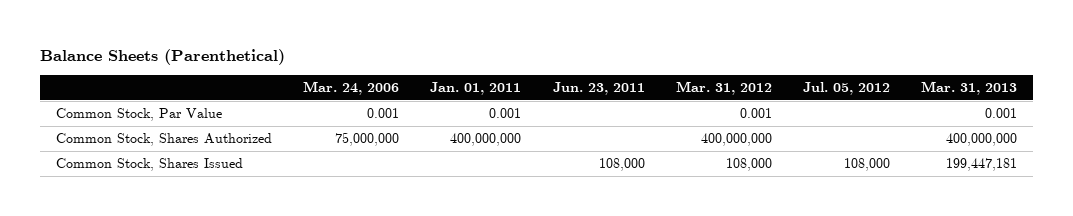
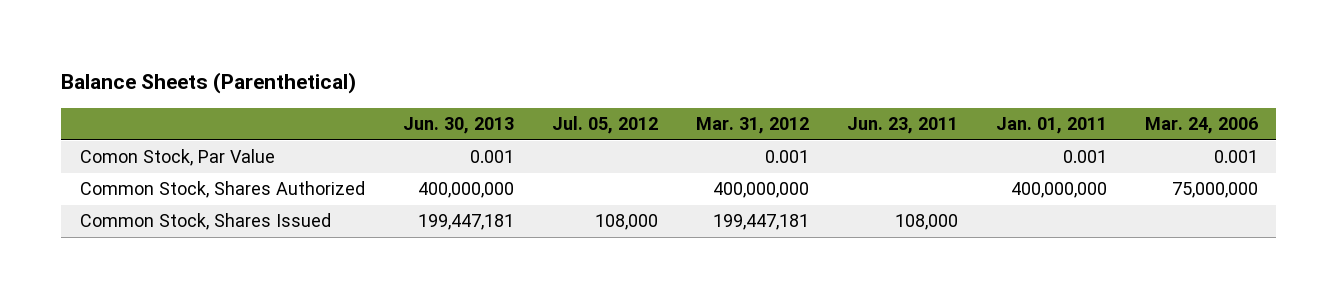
- | Mar. 24, 2006 | Jan. 01, 2011 | Jun. 23, 2011 | Mar. 31, 2012 | Jul. 05, 2012 | Mar. 31, 2013
+ | Jun. 30, 2013 | Jul. 05, 2012 | Mar. 31, 2012 | Jun. 23, 2011 | Jan. 01, 2011 | Mar. 24, 2006
- Common Stock, Par Value | 0.001 | 0.001 | | 0.001 | | 0.001
+ Comon Stock, Par Value | 0.001 | | 0.001 | | 0.001 | 0.001
- Common Stock, Shares Issued | | | 108,000 | 108,000 | 108,000 | 199,447,181
+ Common Stock, Shares Issued | 199,447,181 | 108,000 | 199,447,181 | 108,000 | |

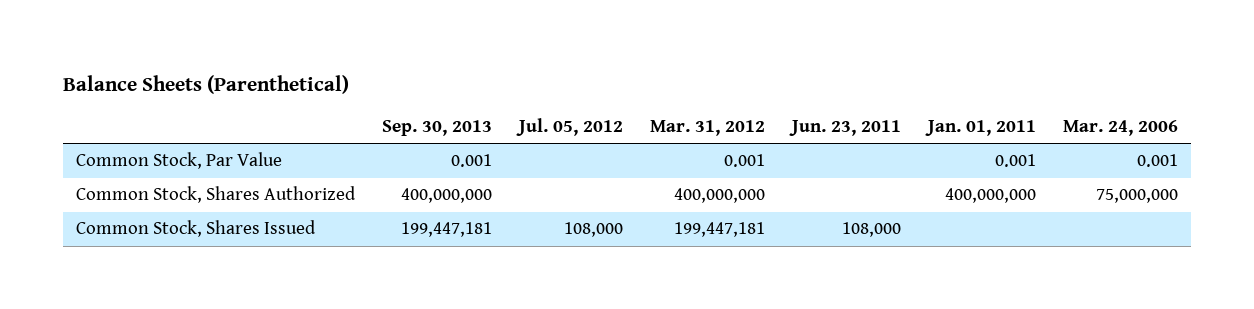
- | Jun. 30, 2013 | Jul. 05, 2012 | Mar. 31, 2012 | Jun. 23, 2011 | Jan. 01, 2011 | Mar. 24, 2006
+ | Sep. 30, 2013 | Jul. 05, 2012 | Mar. 31, 2012 | Jun. 23, 2011 | Jan. 01, 2011 | Mar. 24, 2006
- Comon Stock, Par Value | 0.001 | | 0.001 | | 0.001 | 0.001
+ Common Stock, Par Value | 0.001 | | 0.001 | | 0.001 | 0.001

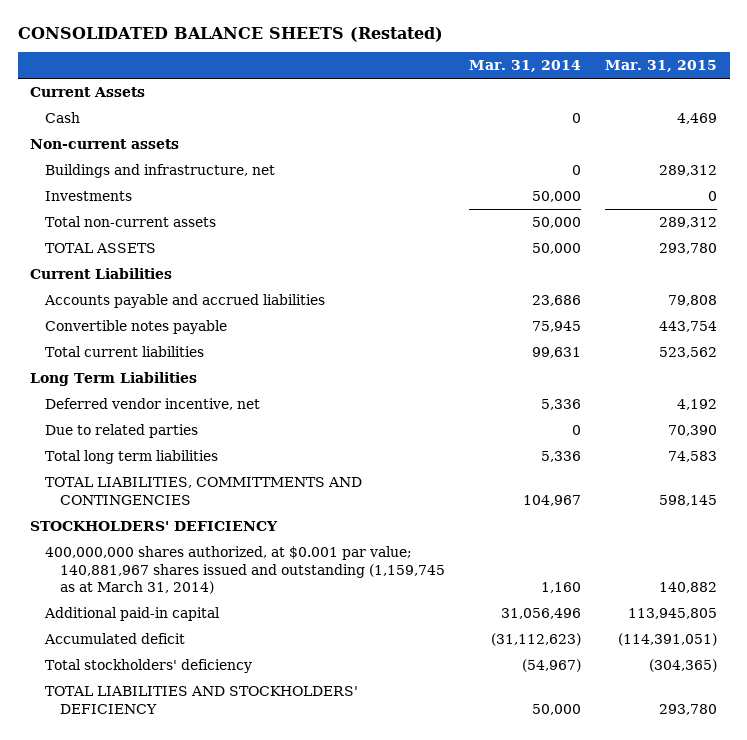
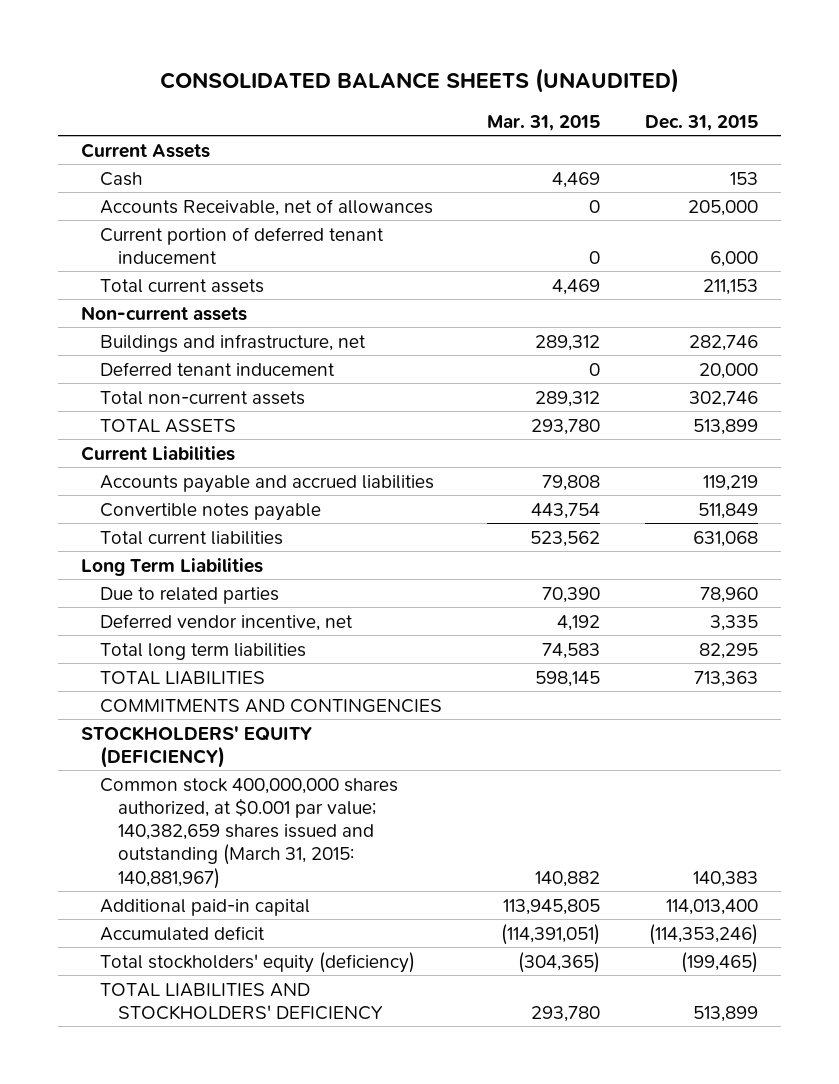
- CONSOLIDATED BALANCE SHEETS (Restated)
+ CONSOLIDATED BALANCE SHEETS (UNAUDITED)
- | Mar. 31, 2014 | Mar. 31, 2015
+ | Mar. 31, 2015 | Dec. 31, 2015
+ Accounts Receivable, net of allowances | 0 | 205,000
+ Current portion of deferred tenant inducement | 0 | 6,000
+ Total current assets | 4,469 | 211,153
- Investments | 50,000 | 0
+ Deferred tenant inducement | 0 | 20,000
moved down: Deferred vendor incentive, net | 4,192 | 3,335
- TOTAL LIABILITIES, COMMITTMENTS AND CONTINGENCIES | 104,967 | 598,145
- STOCKHOLDERS' DEFICIENCY
- 400,000,000 shares authorized, at $0.001 par value; 140,881,967 shares issued and outstanding (1,159,745 as at March 31, 2014) | 1,160 | 140,882
+ TOTAL LIABILITIES | 598,145 | 713,363
+ COMMITMENTS AND CONTINGENCIES
+ STOCKHOLDERS' EQUITY (DEFICIENCY)
+ Common stock 400,000,000 shares authorized, at $0.001 par value; 140,382,659 shares issued and outstanding (March 31, 2015: 140,881,967) | 140,882 | 140,383
- Total stockholders' deficiency | (54,967) | (304,365)
+ Total stockholders' equity (deficiency) | (304,365) | (199,465)

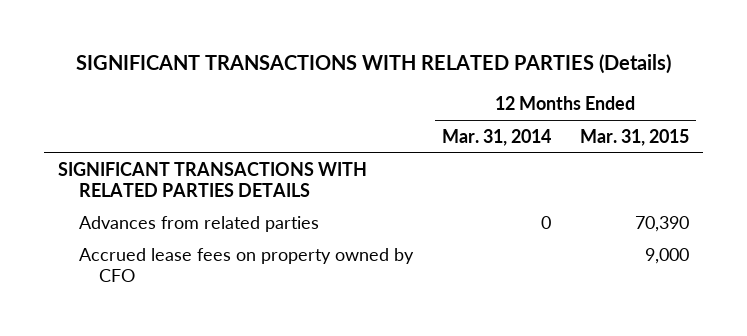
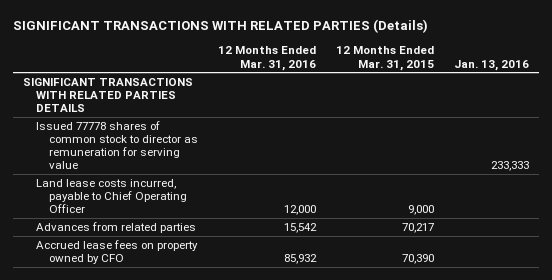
- | 12 Months Ended Mar. 31, 2014 | 12 Months Ended Mar. 31, 2015
+ | 12 Months Ended Mar. 31, 2016 | 12 Months Ended Mar. 31, 2015 | Jan. 13, 2016
- Advances from related parties | 0 | 70,390
- Accrued lease fees on property owned by CFO | | 9,000
+ Issued 77778 shares of common stock to director as remuneration for serving value | | | 233,333
+ Land lease costs incurred, payable to Chief Operating Officer | 12,000 | 9,000 |
+ Advances from related parties | 15,542 | 70,217 |
+ Accrued lease fees on property owned by CFO | 85,932 | 70,390 |

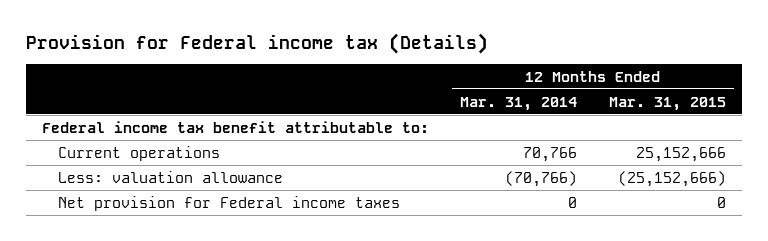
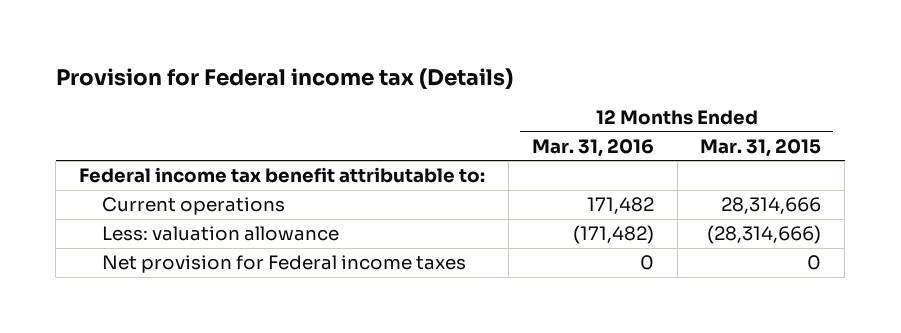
- | 12 Months Ended Mar. 31, 2014 | 12 Months Ended Mar. 31, 2015
+ | 12 Months Ended Mar. 31, 2016 | 12 Months Ended Mar. 31, 2015
- Current operations | 70,766 | 25,152,666
- Less: valuation allowance | (70,766) | (25,152,666)
+ Current operations | 171,482 | 28,314,666
+ Less: valuation allowance | (171,482) | (28,314,666)

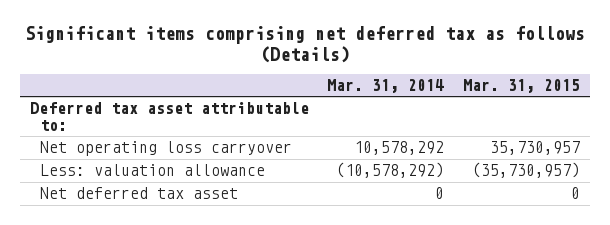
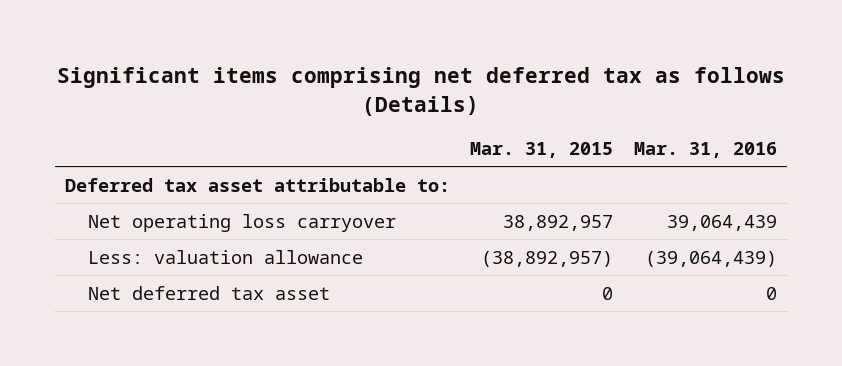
- | Mar. 31, 2014 | Mar. 31, 2015
+ | Mar. 31, 2015 | Mar. 31, 2016
- Net operating loss carryover | 10,578,292 | 35,730,957
- Less: valuation allowance | (10,578,292) | (35,730,957)
+ Net operating loss carryover | 38,892,957 | 39,064,439
+ Less: valuation allowance | (38,892,957) | (39,064,439)

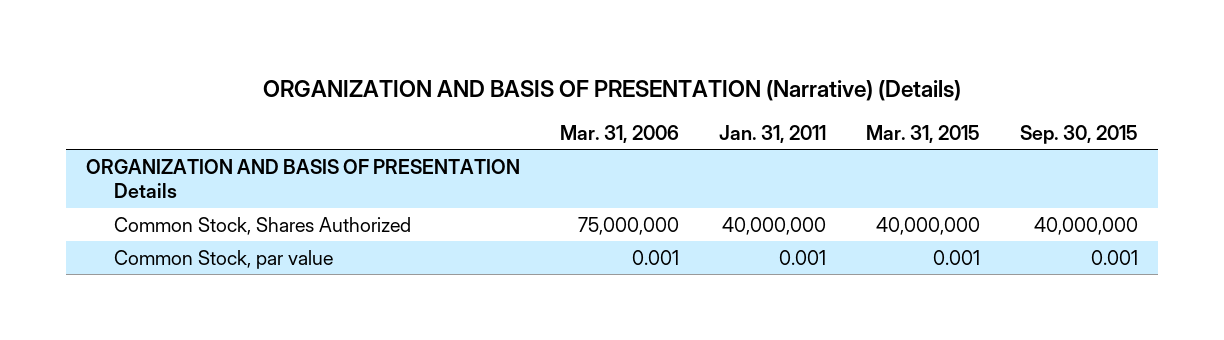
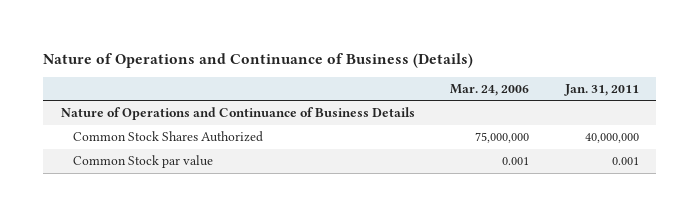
- ORGANIZATION AND BASIS OF PRESENTATION (Narrative) (Details)
+ Nature of Operations and Continuance of Business (Details)
- | Mar. 31, 2006 | Jan. 31, 2011 | Mar. 31, 2015 | Sep. 30, 2015
+ | Mar. 24, 2006 | Jan. 31, 2011
- ORGANIZATION AND BASIS OF PRESENTATION Details
- Common Stock, Shares Authorized | 75,000,000 | 40,000,000 | 40,000,000 | 40,000,000
- Common Stock, par value | 0.001 | 0.001 | 0.001 | 0.001
+ Nature of Operations and Continuance of Business Details
+ Common Stock Shares Authorized | 75,000,000 | 40,000,000
+ Common Stock par value | 0.001 | 0.001

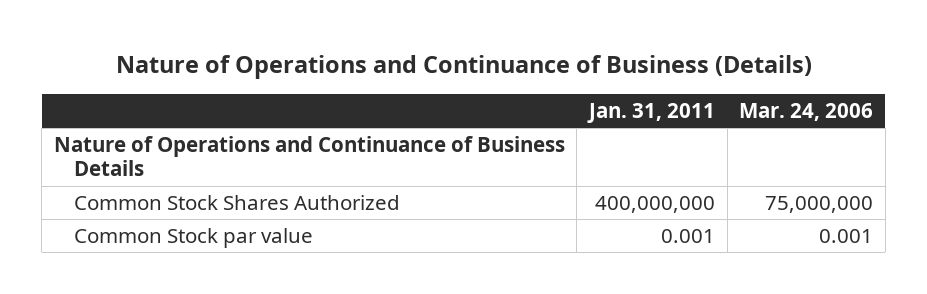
- | Mar. 24, 2006 | Jan. 31, 2011
+ | Jan. 31, 2011 | Mar. 24, 2006
- Common Stock Shares Authorized | 75,000,000 | 40,000,000
+ Common Stock Shares Authorized | 400,000,000 | 75,000,000

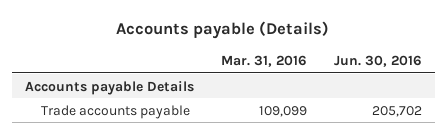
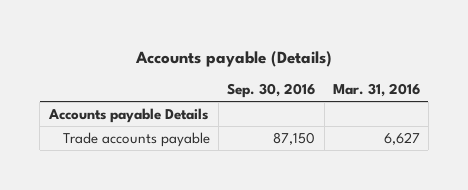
- | Mar. 31, 2016 | Jun. 30, 2016
+ | Sep. 30, 2016 | Mar. 31, 2016
- Trade accounts payable | 109,099 | 205,702
+ Trade accounts payable | 87,150 | 6,627

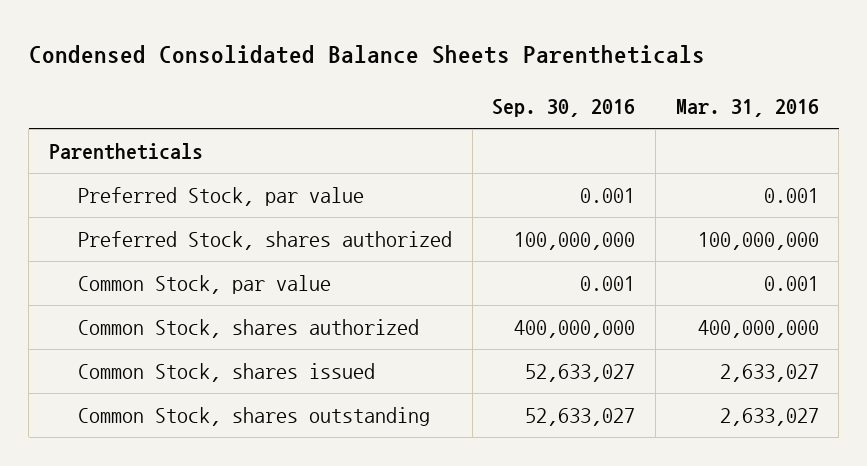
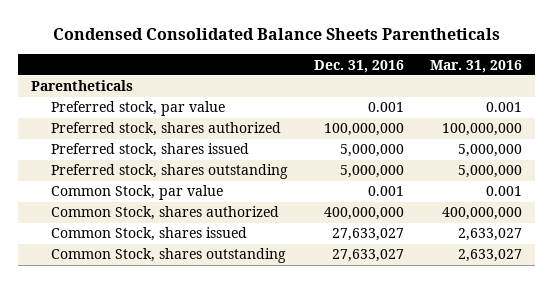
- | Sep. 30, 2016 | Mar. 31, 2016
+ | Dec. 31, 2016 | Mar. 31, 2016
- Preferred Stock, par value | 0.001 | 0.001
- Preferred Stock, shares authorized | 100,000,000 | 100,000,000
+ Preferred stock, par value | 0.001 | 0.001
+ Preferred stock, shares authorized | 100,000,000 | 100,000,000
+ Preferred stock, shares issued | 5,000,000 | 5,000,000
+ Preferred stock, shares outstanding | 5,000,000 | 5,000,000

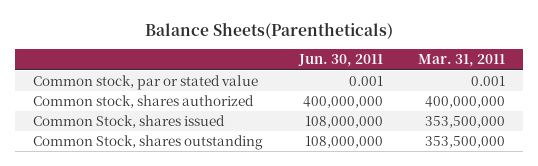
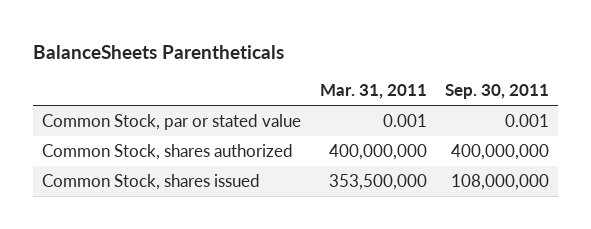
- Balance Sheets(Parentheticals)
+ BalanceSheets Parentheticals
- | Jun. 30, 2011 | Mar. 31, 2011
+ | Mar. 31, 2011 | Sep. 30, 2011
- Common stock, par or stated value | 0.001 | 0.001
- Common stock, shares authorized | 400,000,000 | 400,000,000
+ Common Stock, par or stated value | 0.001 | 0.001
+ Common Stock, shares authorized | 400,000,000 | 400,000,000
- Common Stock, shares outstanding | 108,000,000 | 353,500,000

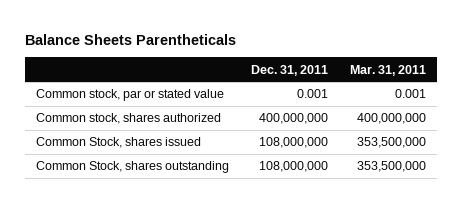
- BalanceSheets Parentheticals
+ Balance Sheets Parentheticals
- | Mar. 31, 2011 | Sep. 30, 2011
+ | Dec. 31, 2011 | Mar. 31, 2011
- Common Stock, par or stated value | 0.001 | 0.001
- Common Stock, shares authorized | 400,000,000 | 400,000,000
+ Common stock, par or stated value | 0.001 | 0.001
+ Common stock, shares authorized | 400,000,000 | 400,000,000
+ Common Stock, shares outstanding | 108,000,000 | 353,500,000

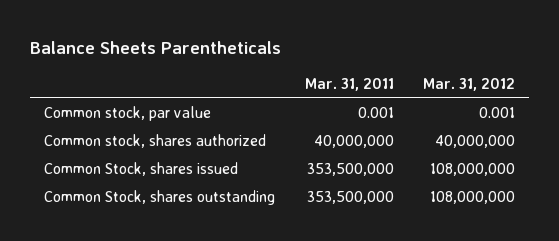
- | Dec. 31, 2011 | Mar. 31, 2011
+ | Mar. 31, 2011 | Mar. 31, 2012
- Common stock, par or stated value | 0.001 | 0.001
- Common stock, shares authorized | 400,000,000 | 400,000,000
+ Common stock, par value | 0.001 | 0.001
+ Common stock, shares authorized | 40,000,000 | 40,000,000

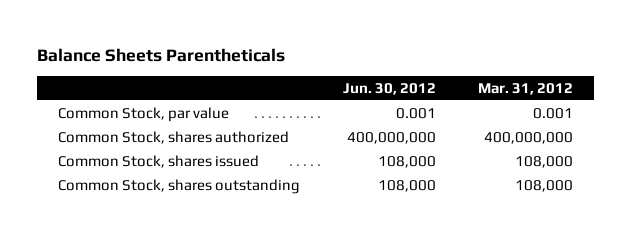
- | Mar. 31, 2011 | Mar. 31, 2012
+ | Jun. 30, 2012 | Mar. 31, 2012
- Common stock, par value | 0.001 | 0.001
- Common stock, shares authorized | 40,000,000 | 40,000,000
- Common Stock, shares issued | 353,500,000 | 108,000,000
- Common Stock, shares outstanding | 353,500,000 | 108,000,000
+ Common Stock, par value | 0.001 | 0.001
+ Common Stock, shares authorized | 400,000,000 | 400,000,000
+ Common Stock, shares issued | 108,000 | 108,000
+ Common Stock, shares outstanding | 108,000 | 108,000

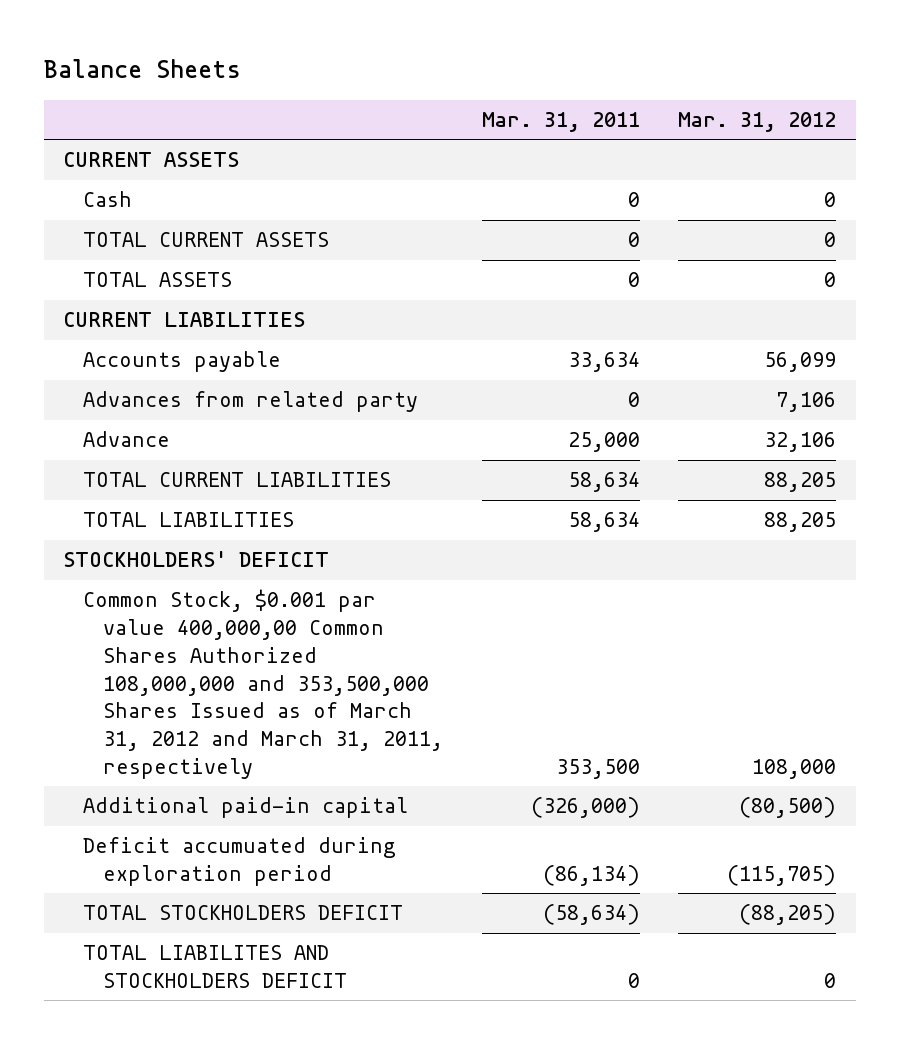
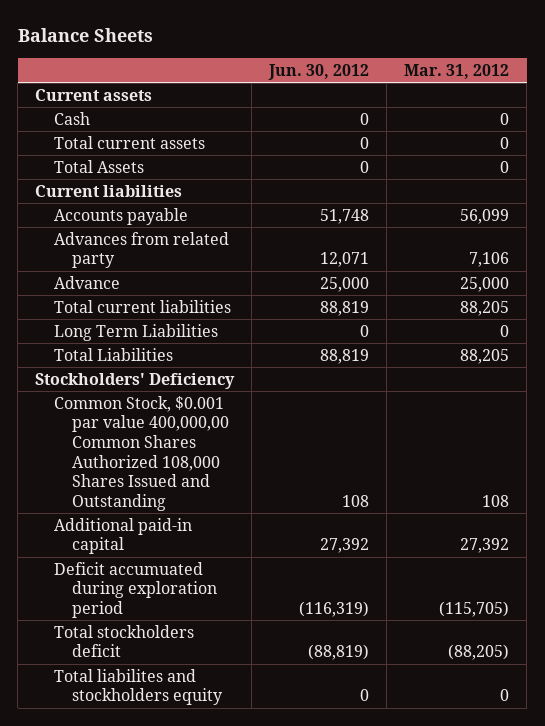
- | Mar. 31, 2011 | Mar. 31, 2012
+ | Jun. 30, 2012 | Mar. 31, 2012
- CURRENT ASSETS
+ Current assets
- TOTAL CURRENT ASSETS | 0 | 0
- TOTAL ASSETS | 0 | 0
- CURRENT LIABILITIES
+ Total current assets | 0 | 0
+ Total Assets | 0 | 0
+ Current liabilities
- Advance | 25,000 | 32,106
- TOTAL CURRENT LIABILITIES | 58,634 | 88,205
- TOTAL LIABILITIES | 58,634 | 88,205
- STOCKHOLDERS' DEFICIT
- Common Stock, $0.001 par value 400,000,00 Common Shares Authorized 108,000,000 and 353,500,000 Shares Issued as of March 31, 2012 and March 31, 2011, respectively | 353,500 | 108,000
- Additional paid-in capital | (326,000) | (80,500)
+ Advance | 25,000 | 25,000
+ Total current liabilities | 88,819 | 88,205
+ Long Term Liabilities | 0 | 0
+ Total Liabilities | 88,819 | 88,205
+ Stockholders' Deficiency
+ Common Stock, $0.001 par value 400,000,00 Common Shares Authorized 108,000 Shares Issued and Outstanding | 108 | 108
+ Additional paid-in capital | 27,392 | 27,392
- TOTAL STOCKHOLDERS DEFICIT | (58,634) | (88,205)
- TOTAL LIABILITES AND STOCKHOLDERS DEFICIT | 0 | 0
+ Total stockholders deficit | (88,819) | (88,205)
+ Total liabilites and stockholders equity | 0 | 0

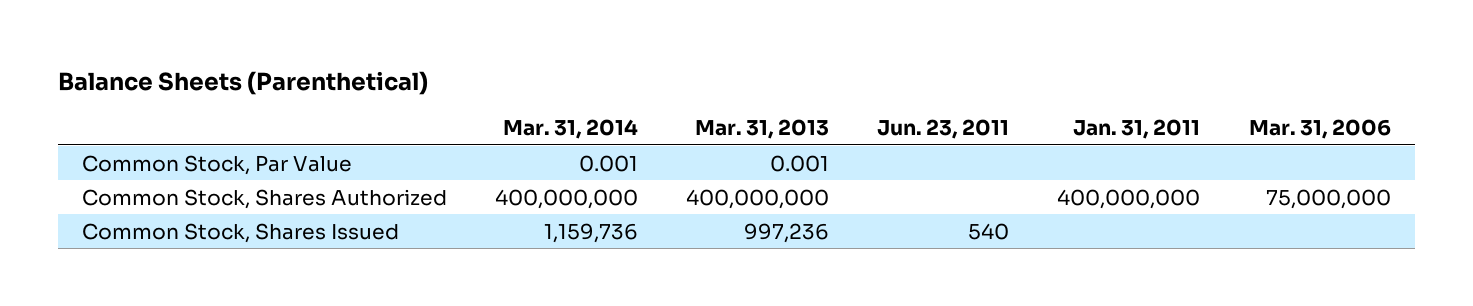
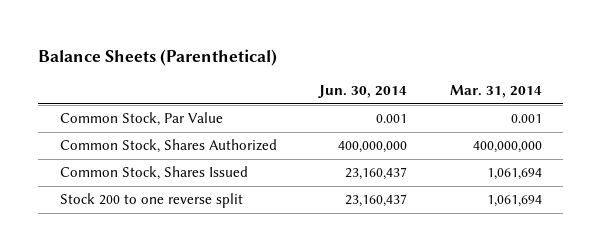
- | Mar. 31, 2014 | Mar. 31, 2013 | Jun. 23, 2011 | Jan. 31, 2011 | Mar. 31, 2006
+ | Jun. 30, 2014 | Mar. 31, 2014
- Common Stock, Shares Issued | 1,159,736 | 997,236 | 540 | |
+ Common Stock, Shares Issued | 23,160,437 | 1,061,694
+ Stock 200 to one reverse split | 23,160,437 | 1,061,694

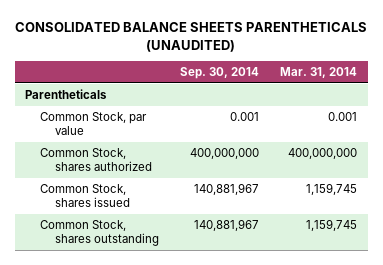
- Balance Sheets (Parenthetical)
+ CONSOLIDATED BALANCE SHEETS PARENTHETICALS (UNAUDITED)
- | Jun. 30, 2014 | Mar. 31, 2014
+ | Sep. 30, 2014 | Mar. 31, 2014
- Common Stock, Par Value | 0.001 | 0.001
- Common Stock, Shares Authorized | 400,000,000 | 400,000,000
- Common Stock, Shares Issued | 23,160,437 | 1,061,694
- Stock 200 to one reverse split | 23,160,437 | 1,061,694
+ Parentheticals
+ Common Stock, par value | 0.001 | 0.001
+ Common Stock, shares authorized | 400,000,000 | 400,000,000
+ Common Stock, shares issued | 140,881,967 | 1,159,745
+ Common Stock, shares outstanding | 140,881,967 | 1,159,745

